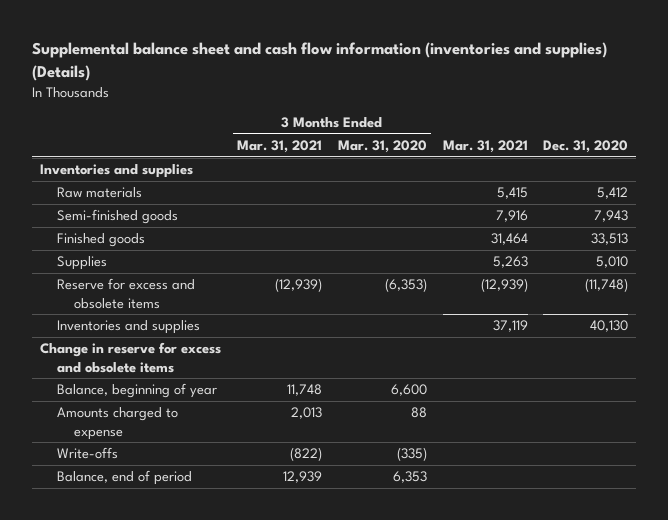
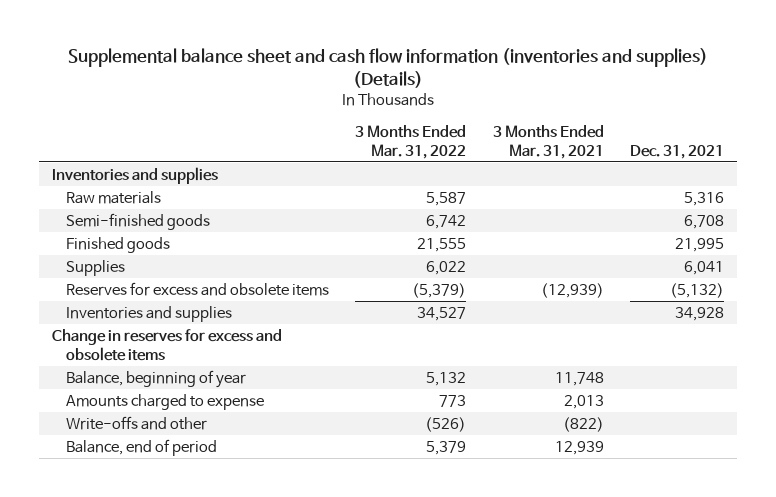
- | 3 Months Ended Mar. 31, 2021 | 3 Months Ended Mar. 31, 2020 | Mar. 31, 2021 | Dec. 31, 2020
+ | 3 Months Ended Mar. 31, 2022 | 3 Months Ended Mar. 31, 2021 | Dec. 31, 2021
- Reserve for excess and obsolete items | (12,939) | (6,353) | (12,939) | (11,748)
+ Reserves for excess and obsolete items | (5,379) | (12,939) | (5,132)
- Change in reserve for excess and obsolete items
+ Change in reserves for excess and obsolete items
- Write-offs | (822) | (335) | |
+ Write-offs and other | (526) | (822) |

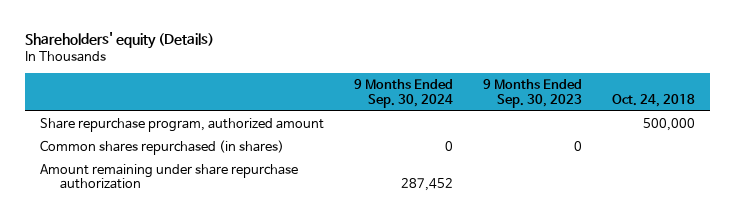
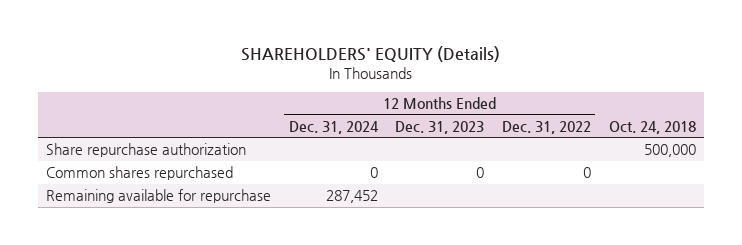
- Shareholders' equity (Details)
+ SHAREHOLDERS' EQUITY (Details)
- | 9 Months Ended Sep. 30, 2024 | 9 Months Ended Sep. 30, 2023 | Oct. 24, 2018
+ | 12 Months Ended Dec. 31, 2024 | 12 Months Ended Dec. 31, 2023 | 12 Months Ended Dec. 31, 2022 | Oct. 24, 2018
- Share repurchase program, authorized amount | | | 500,000
- Common shares repurchased (in shares) | 0 | 0 |
- Amount remaining under share repurchase authorization | 287,452 | |
+ Share repurchase authorization | | | | 500,000
+ Common shares repurchased | 0 | 0 | 0 |
+ Remaining available for repurchase | 287,452 | | |

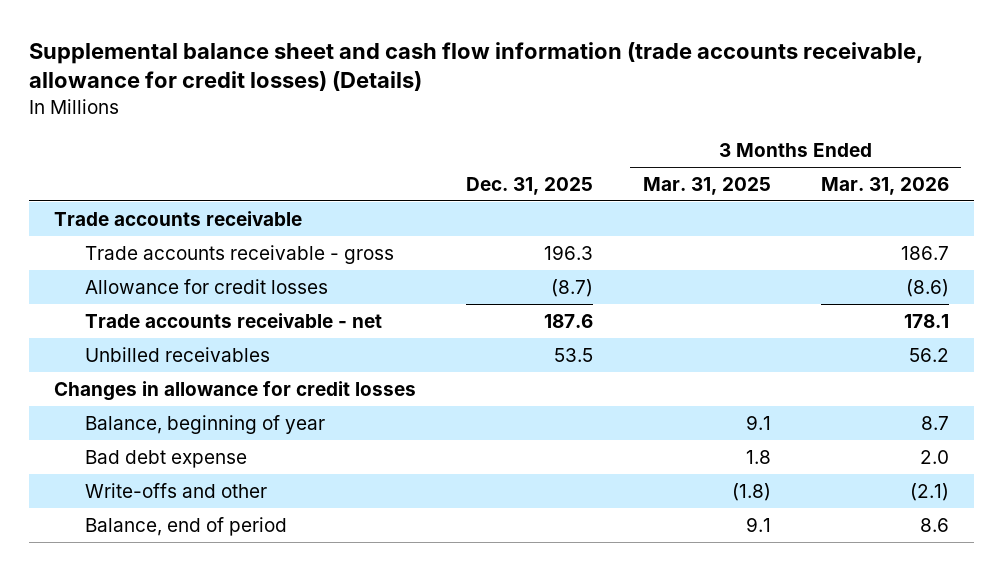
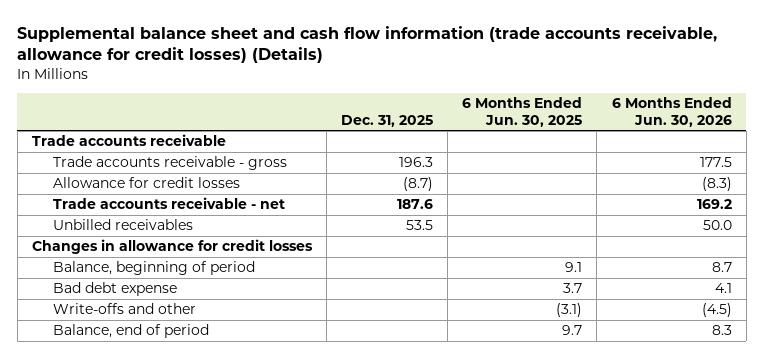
- | Dec. 31, 2025 | 3 Months Ended Mar. 31, 2025 | 3 Months Ended Mar. 31, 2026
+ | Dec. 31, 2025 | 6 Months Ended Jun. 30, 2025 | 6 Months Ended Jun. 30, 2026
- Balance, beginning of year | | 9.1 | 8.7
+ Balance, beginning of period | | 9.1 | 8.7

